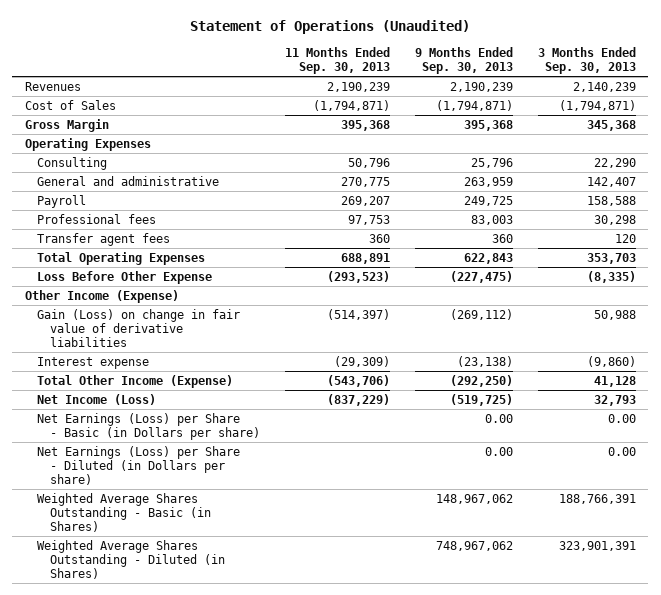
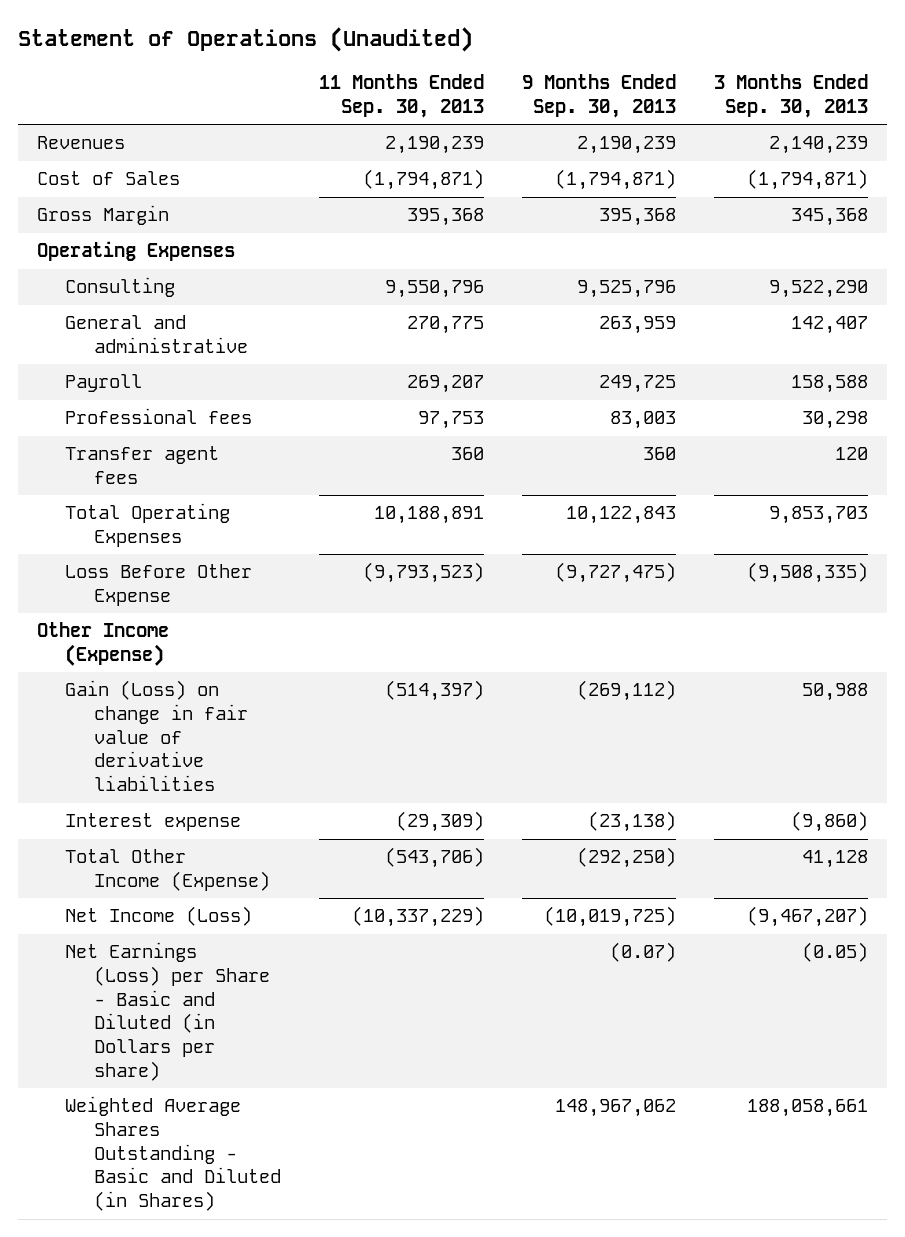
- Consulting | 50,796 | 25,796 | 22,290
+ Consulting | 9,550,796 | 9,525,796 | 9,522,290
- Total Operating Expenses | 688,891 | 622,843 | 353,703
- Loss Before Other Expense | (293,523) | (227,475) | (8,335)
+ Total Operating Expenses | 10,188,891 | 10,122,843 | 9,853,703
+ Loss Before Other Expense | (9,793,523) | (9,727,475) | (9,508,335)
- Net Income (Loss) | (837,229) | (519,725) | 32,793
- Net Earnings (Loss) per Share - Basic (in Dollars per share) | | 0.00 | 0.00
- Net Earnings (Loss) per Share - Diluted (in Dollars per share) | | 0.00 | 0.00
- Weighted Average Shares Outstanding - Basic (in Shares) | | 148,967,062 | 188,766,391
- Weighted Average Shares Outstanding - Diluted (in Shares) | | 748,967,062 | 323,901,391
+ Net Income (Loss) | (10,337,229) | (10,019,725) | (9,467,207)
+ Net Earnings (Loss) per Share - Basic and Diluted (in Dollars per share) | | (0.07) | (0.05)
+ Weighted Average Shares Outstanding - Basic and Diluted (in Shares) | | 148,967,062 | 188,058,661

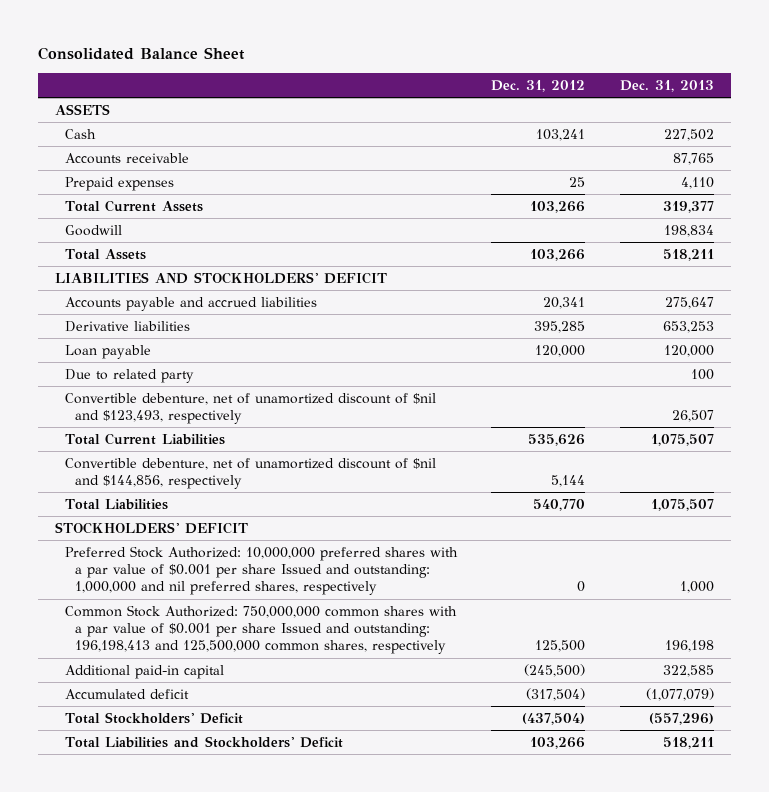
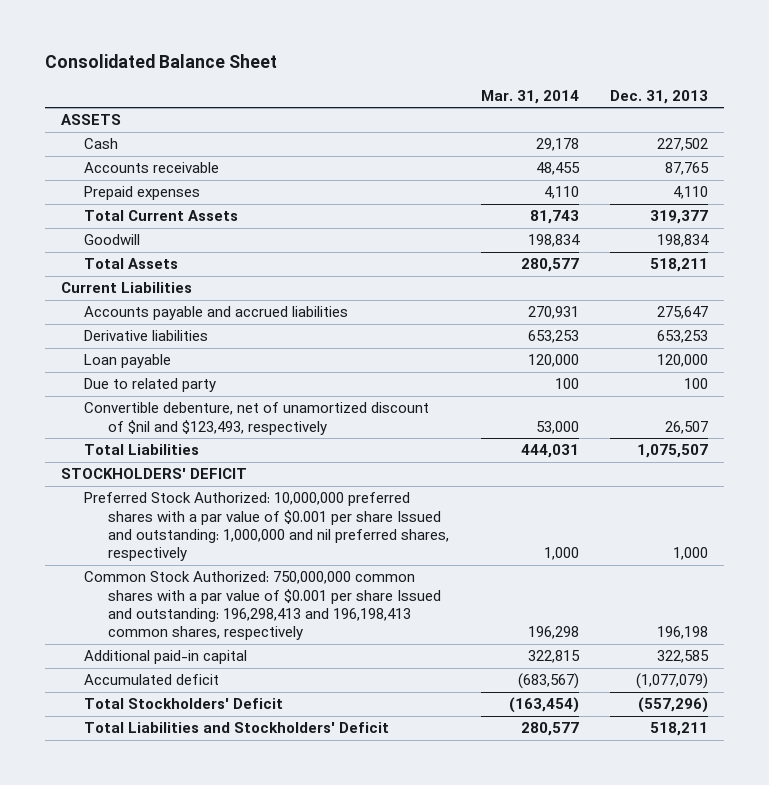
- | Dec. 31, 2012 | Dec. 31, 2013
+ | Mar. 31, 2014 | Dec. 31, 2013
- LIABILITIES AND STOCKHOLDERS' DEFICIT
+ Current Liabilities
- Total Current Liabilities | 535,626 | 1,075,507
- Convertible debenture, net of unamortized discount of $nil and $144,856, respectively | 5,144 |
- Common Stock Authorized: 750,000,000 common shares with a par value of $0.001 per share Issued and outstanding: 196,198,413 and 125,500,000 common shares, respectively | 125,500 | 196,198
+ Common Stock Authorized: 750,000,000 common shares with a par value of $0.001 per share Issued and outstanding: 196,298,413 and 196,198,413 common shares, respectively | 196,298 | 196,198

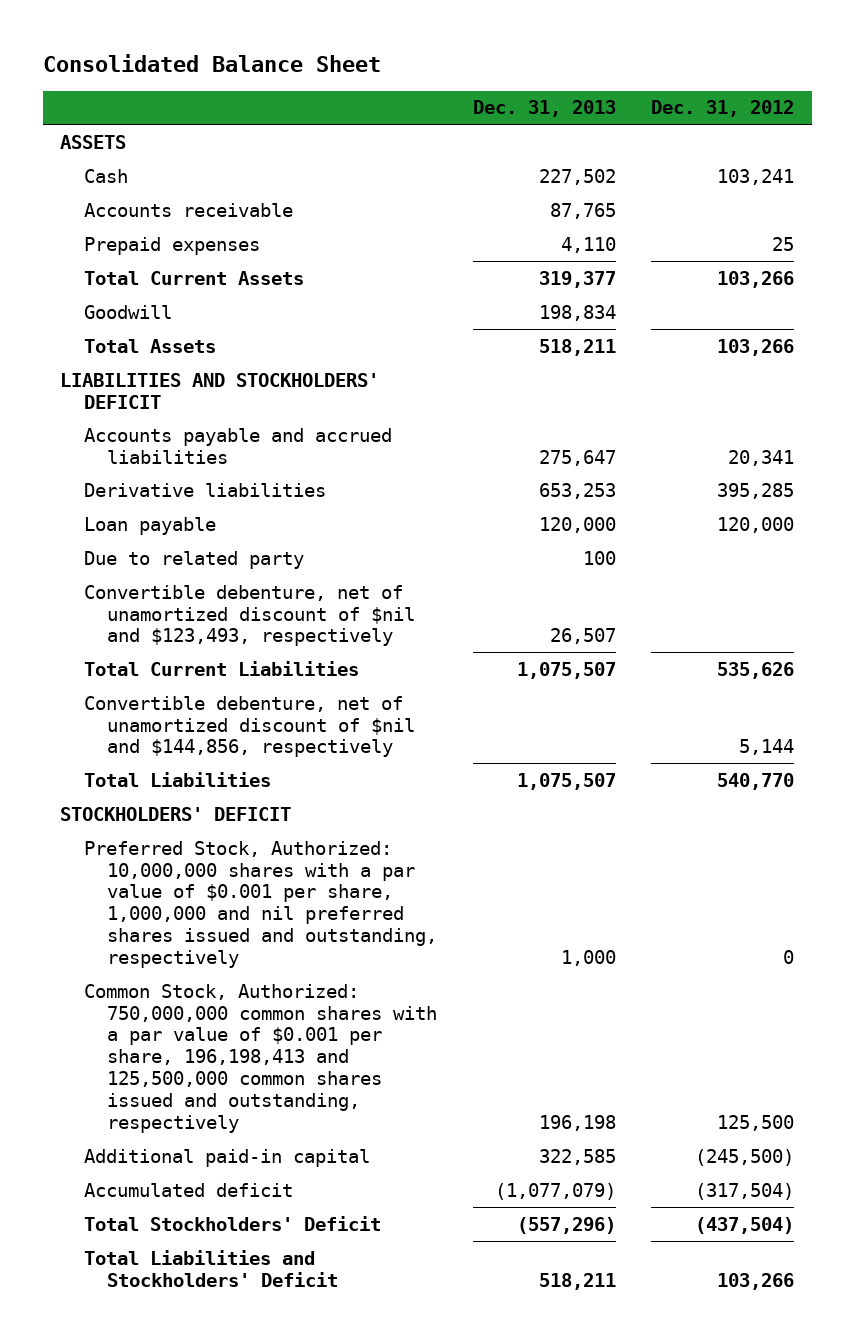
- | Mar. 31, 2014 | Dec. 31, 2013
+ | Dec. 31, 2013 | Dec. 31, 2012
- Current Liabilities
+ LIABILITIES AND STOCKHOLDERS' DEFICIT
+ Total Current Liabilities | 1,075,507 | 535,626
+ Convertible debenture, net of unamortized discount of $nil and $144,856, respectively | | 5,144
- Preferred Stock Authorized: 10,000,000 preferred shares with a par value of $0.001 per share Issued and outstanding: 1,000,000 and nil preferred shares, respectively | 1,000 | 1,000
- Common Stock Authorized: 750,000,000 common shares with a par value of $0.001 per share Issued and outstanding: 196,298,413 and 196,198,413 common shares, respectively | 196,298 | 196,198
+ Preferred Stock, Authorized: 10,000,000 shares with a par value of $0.001 per share, 1,000,000 and nil preferred shares issued and outstanding, respectively | 1,000 | 0
+ Common Stock, Authorized: 750,000,000 common shares with a par value of $0.001 per share, 196,198,413 and 125,500,000 common shares issued and outstanding, respectively | 196,198 | 125,500

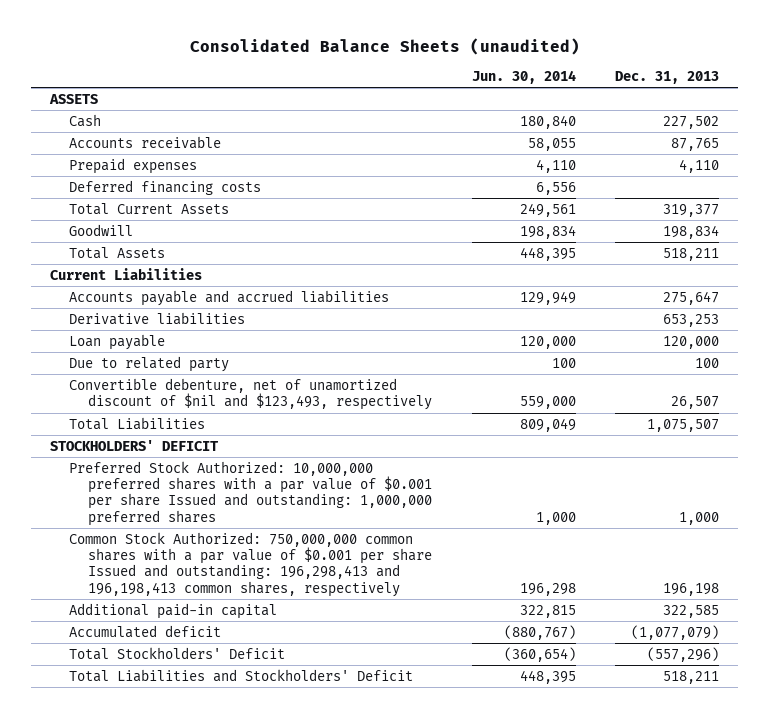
- Consolidated Balance Sheet
+ Consolidated Balance Sheets (unaudited)
- | Dec. 31, 2013 | Dec. 31, 2012
+ | Jun. 30, 2014 | Dec. 31, 2013
+ Deferred financing costs | 6,556 |
- LIABILITIES AND STOCKHOLDERS' DEFICIT
+ Current Liabilities
- Total Current Liabilities | 1,075,507 | 535,626
- Convertible debenture, net of unamortized discount of $nil and $144,856, respectively | | 5,144
- Preferred Stock, Authorized: 10,000,000 shares with a par value of $0.001 per share, 1,000,000 and nil preferred shares issued and outstanding, respectively | 1,000 | 0
- Common Stock, Authorized: 750,000,000 common shares with a par value of $0.001 per share, 196,198,413 and 125,500,000 common shares issued and outstanding, respectively | 196,198 | 125,500
+ Preferred Stock Authorized: 10,000,000 preferred shares with a par value of $0.001 per share Issued and outstanding: 1,000,000 preferred shares | 1,000 | 1,000
+ Common Stock Authorized: 750,000,000 common shares with a par value of $0.001 per share Issued and outstanding: 196,298,413 and 196,198,413 common shares, respectively | 196,298 | 196,198

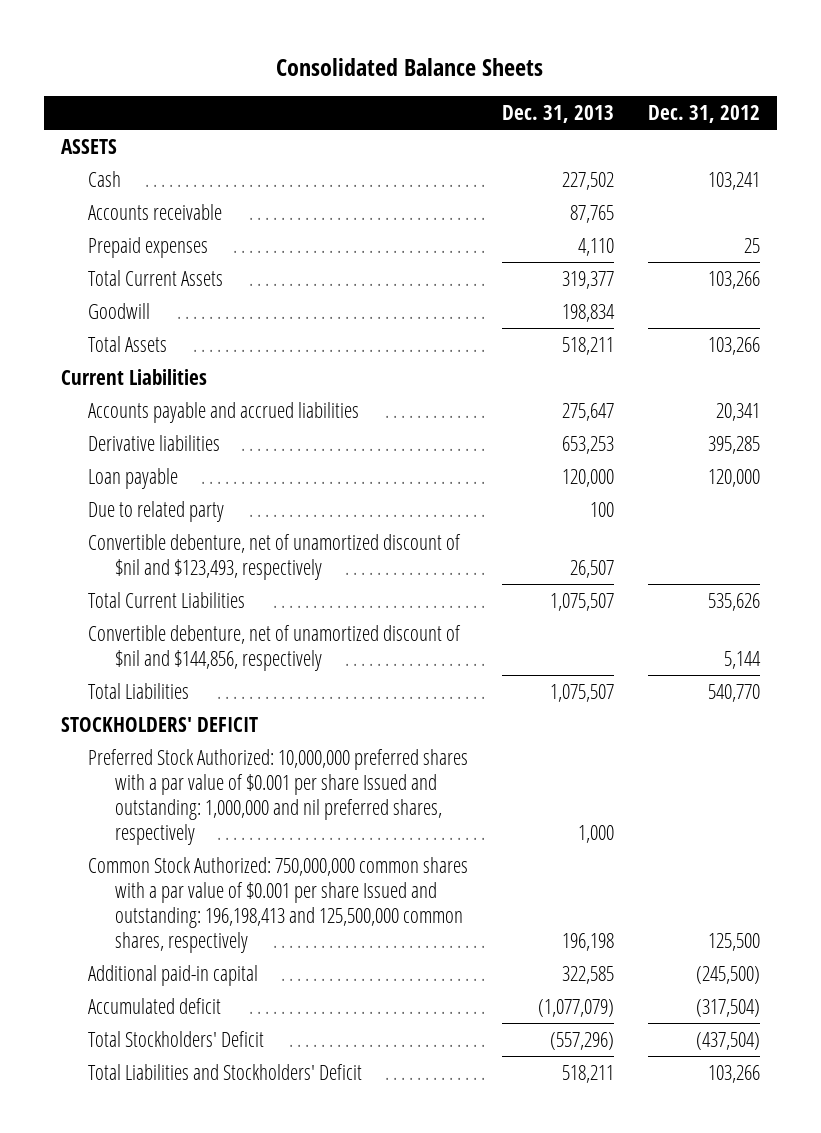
- Consolidated Balance Sheets (unaudited)
+ Consolidated Balance Sheets
- | Jun. 30, 2014 | Dec. 31, 2013
+ | Dec. 31, 2013 | Dec. 31, 2012
- Deferred financing costs | 6,556 |
+ Total Current Liabilities | 1,075,507 | 535,626
+ Convertible debenture, net of unamortized discount of $nil and $144,856, respectively | | 5,144
- Preferred Stock Authorized: 10,000,000 preferred shares with a par value of $0.001 per share Issued and outstanding: 1,000,000 preferred shares | 1,000 | 1,000
- Common Stock Authorized: 750,000,000 common shares with a par value of $0.001 per share Issued and outstanding: 196,298,413 and 196,198,413 common shares, respectively | 196,298 | 196,198
+ Preferred Stock Authorized: 10,000,000 preferred shares with a par value of $0.001 per share Issued and outstanding: 1,000,000 and nil preferred shares, respectively | 1,000 |
+ Common Stock Authorized: 750,000,000 common shares with a par value of $0.001 per share Issued and outstanding: 196,198,413 and 125,500,000 common shares, respectively | 196,198 | 125,500

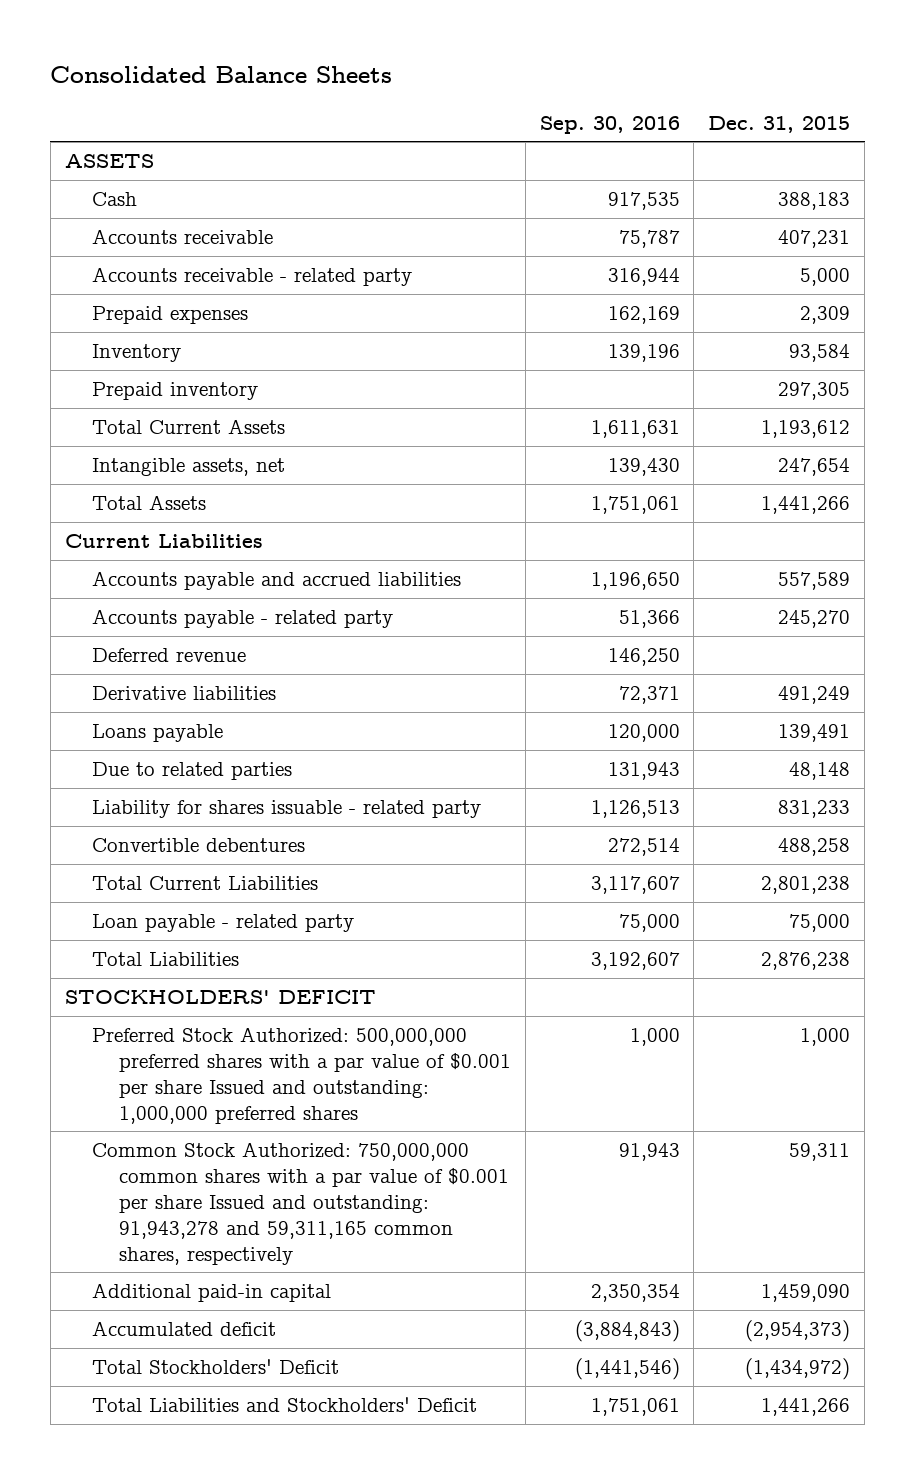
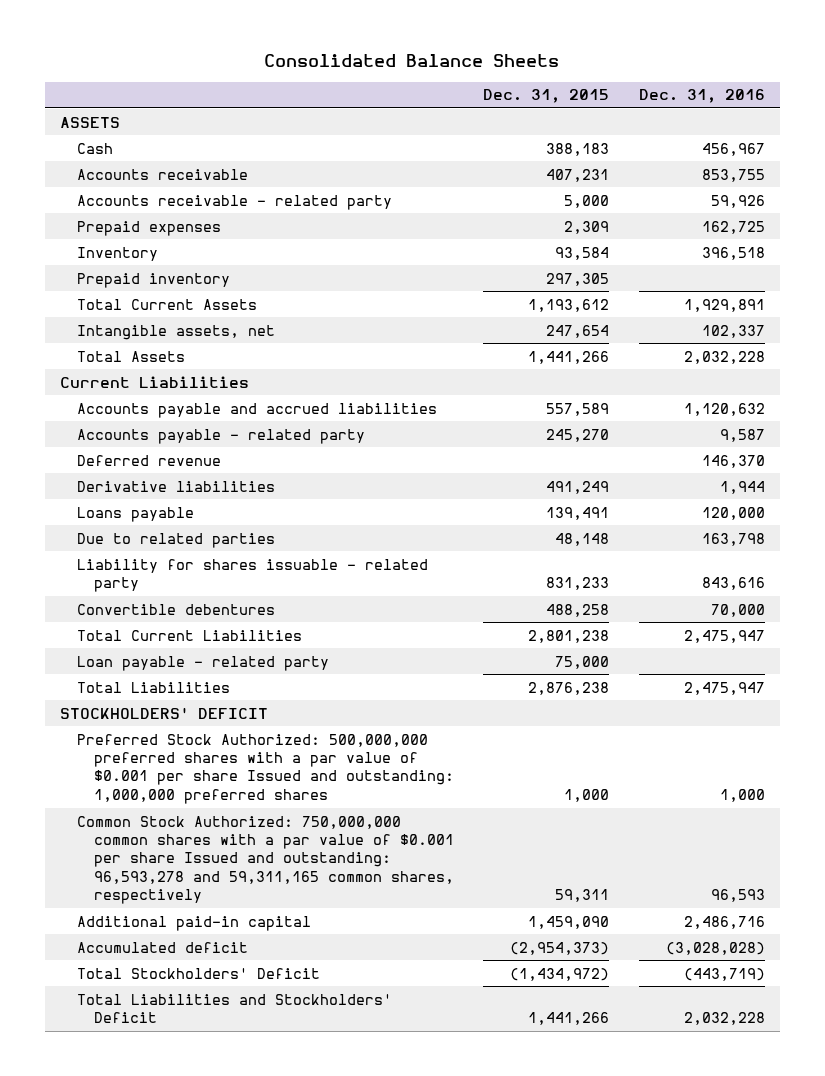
- | Sep. 30, 2016 | Dec. 31, 2015
+ | Dec. 31, 2015 | Dec. 31, 2016
- Common Stock Authorized: 750,000,000 common shares with a par value of $0.001 per share Issued and outstanding: 91,943,278 and 59,311,165 common shares, respectively | 91,943 | 59,311
+ Common Stock Authorized: 750,000,000 common shares with a par value of $0.001 per share Issued and outstanding: 96,593,278 and 59,311,165 common shares, respectively | 59,311 | 96,593

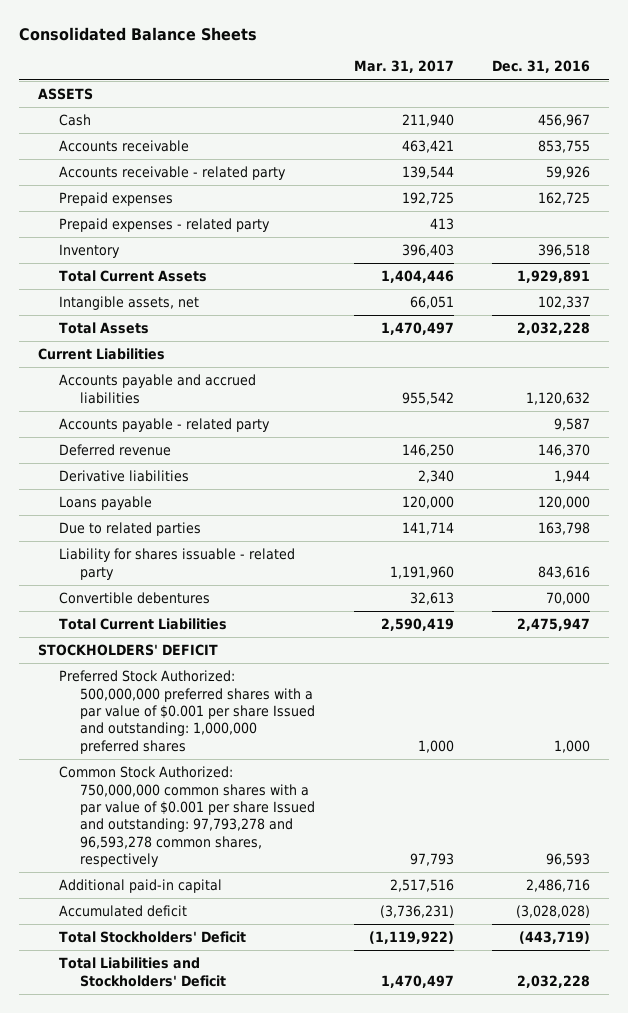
- | Dec. 31, 2015 | Dec. 31, 2016
+ | Mar. 31, 2017 | Dec. 31, 2016
+ Prepaid expenses - related party | 413 |
- Prepaid inventory | 297,305 |
- Loan payable - related party | 75,000 |
- Total Liabilities | 2,876,238 | 2,475,947
- Common Stock Authorized: 750,000,000 common shares with a par value of $0.001 per share Issued and outstanding: 96,593,278 and 59,311,165 common shares, respectively | 59,311 | 96,593
+ Common Stock Authorized: 750,000,000 common shares with a par value of $0.001 per share Issued and outstanding: 97,793,278 and 96,593,278 common shares, respectively | 97,793 | 96,593

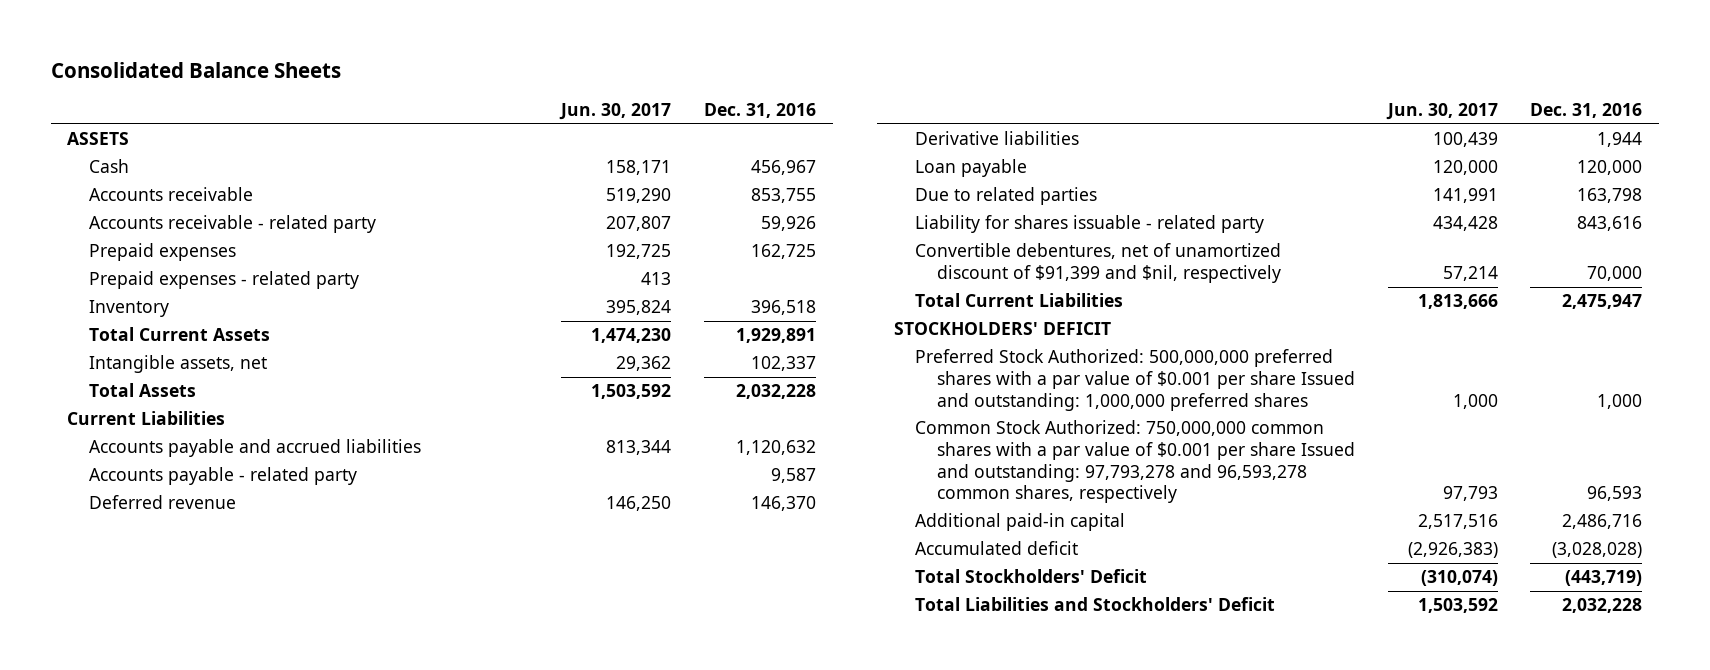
- | Mar. 31, 2017 | Dec. 31, 2016
+ | Jun. 30, 2017 | Dec. 31, 2016
- Loans payable | 120,000 | 120,000
+ Loan payable | 120,000 | 120,000
- Convertible debentures | 32,613 | 70,000
+ Convertible debentures, net of unamortized discount of $91,399 and $nil, respectively | 57,214 | 70,000

